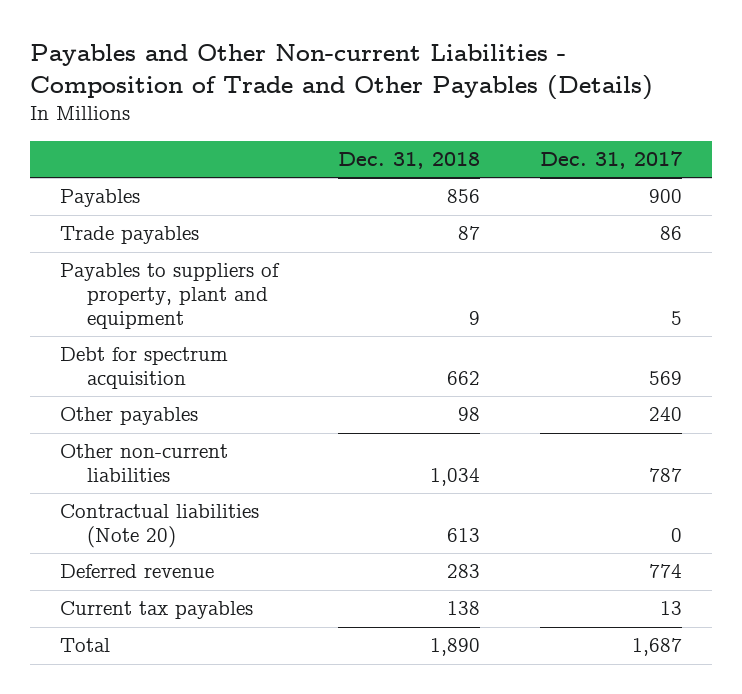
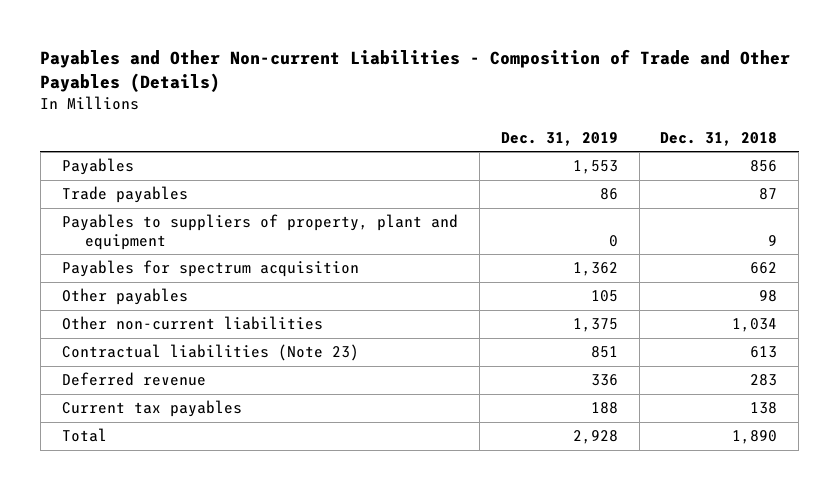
- | Dec. 31, 2018 | Dec. 31, 2017
+ | Dec. 31, 2019 | Dec. 31, 2018
- Debt for spectrum acquisition | 662 | 569
+ Payables for spectrum acquisition | 1,362 | 662
- Contractual liabilities (Note 20) | 613 | 0
+ Contractual liabilities (Note 23) | 851 | 613

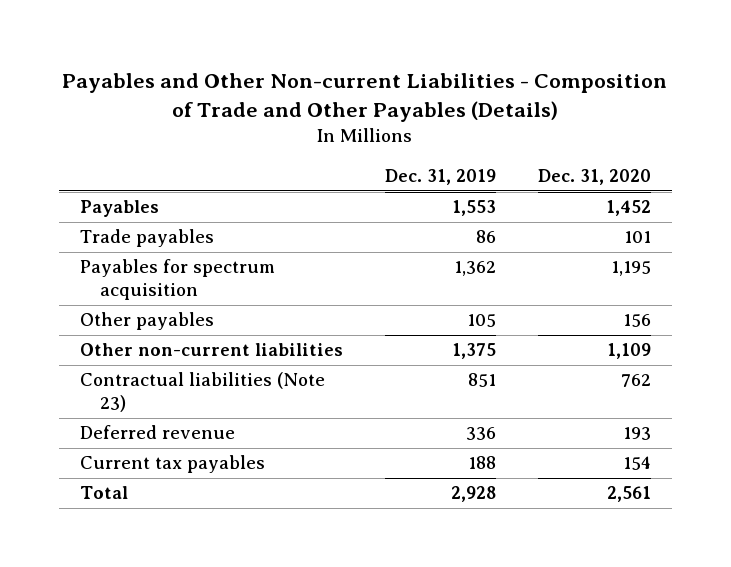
- | Dec. 31, 2019 | Dec. 31, 2018
+ | Dec. 31, 2019 | Dec. 31, 2020
- Payables to suppliers of property, plant and equipment | 0 | 9

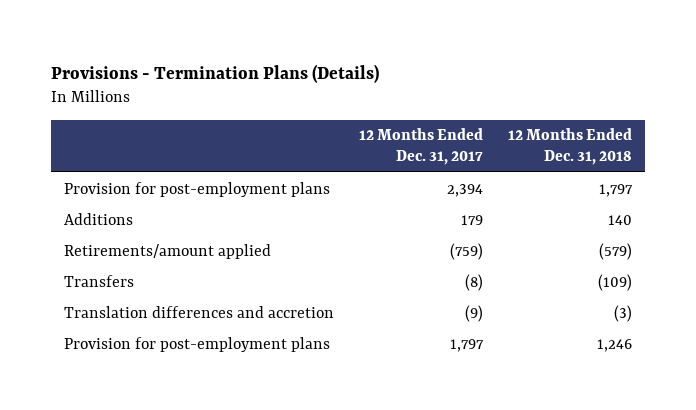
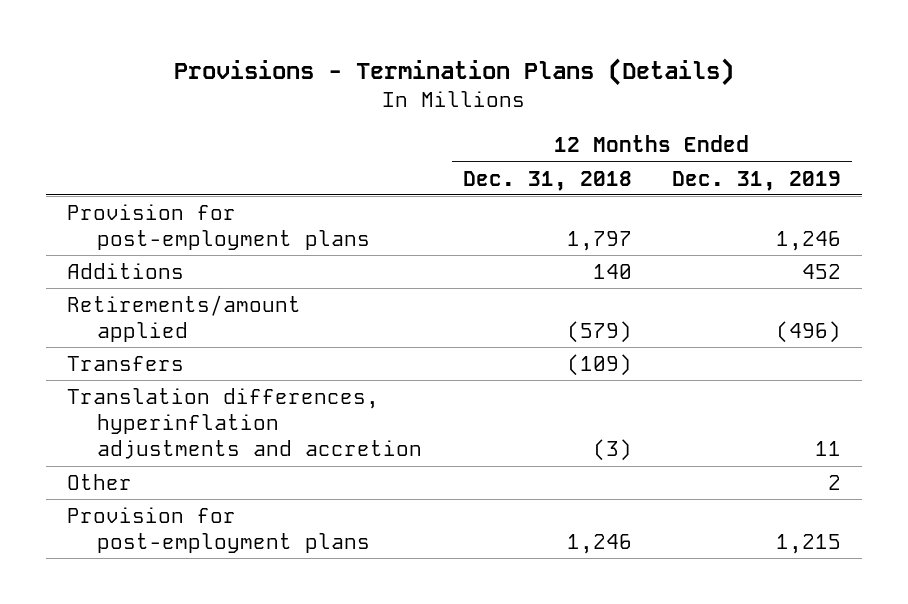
- | 12 Months Ended Dec. 31, 2017 | 12 Months Ended Dec. 31, 2018
+ | 12 Months Ended Dec. 31, 2018 | 12 Months Ended Dec. 31, 2019
- Translation differences and accretion | (9) | (3)
+ Translation differences, hyperinflation adjustments and accretion | (3) | 11
+ Other | | 2

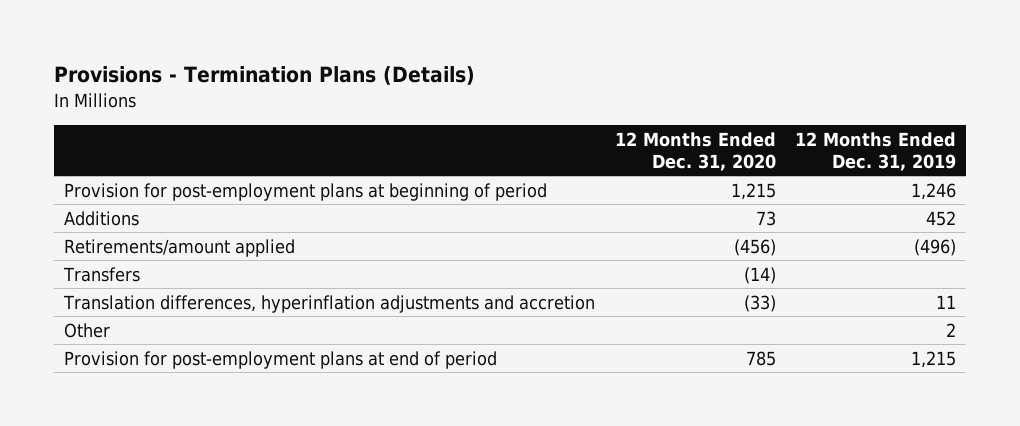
- | 12 Months Ended Dec. 31, 2018 | 12 Months Ended Dec. 31, 2019
+ | 12 Months Ended Dec. 31, 2020 | 12 Months Ended Dec. 31, 2019
- Provision for post-employment plans | 1,797 | 1,246
+ Provision for post-employment plans at beginning of period | 1,215 | 1,246
- Provision for post-employment plans | 1,246 | 1,215
+ Provision for post-employment plans at end of period | 785 | 1,215

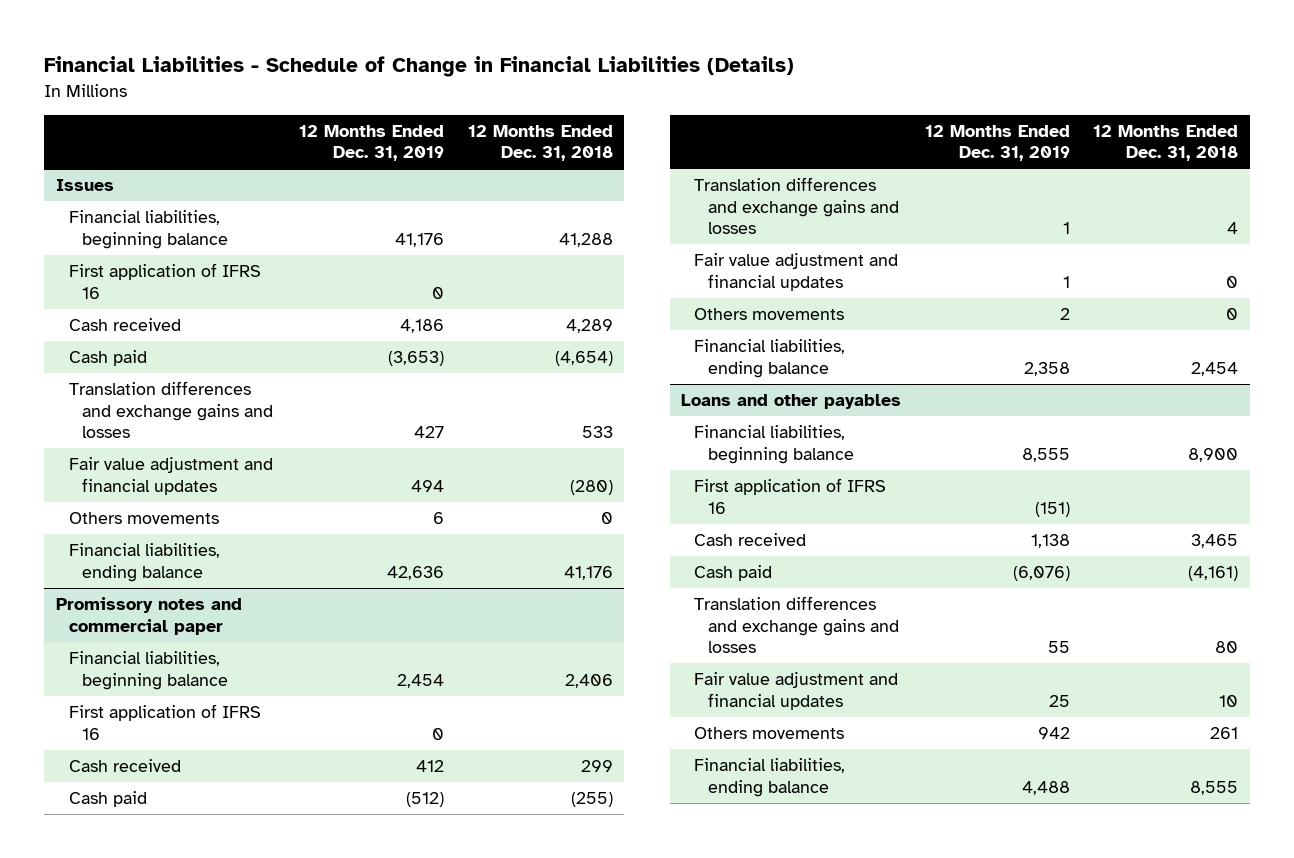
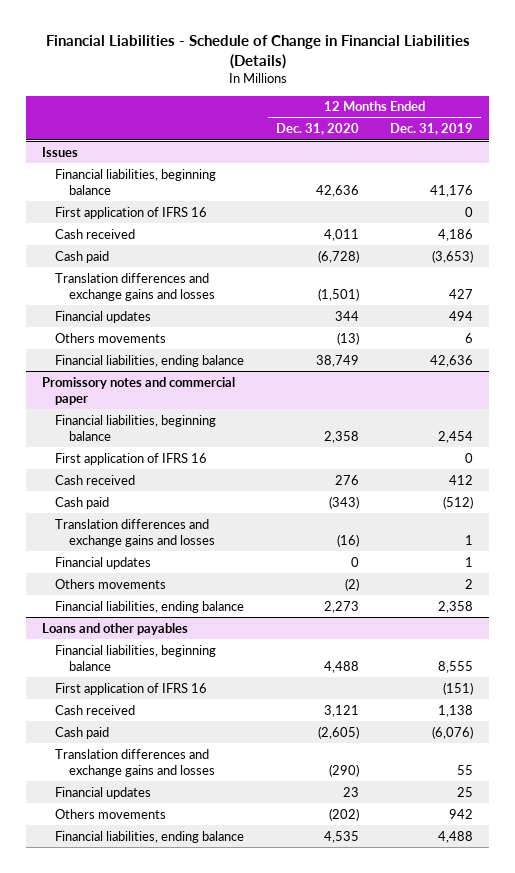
- | 12 Months Ended Dec. 31, 2019 | 12 Months Ended Dec. 31, 2018
+ | 12 Months Ended Dec. 31, 2020 | 12 Months Ended Dec. 31, 2019
@ Issues
- Fair value adjustment and financial updates | 494 | (280)
+ Financial updates | 344 | 494
@ Promissory notes and commercial paper
- Fair value adjustment and financial updates | 1 | 0
+ Financial updates | 0 | 1
@ Loans and other payables
- Fair value adjustment and financial updates | 25 | 10
+ Financial updates | 23 | 25

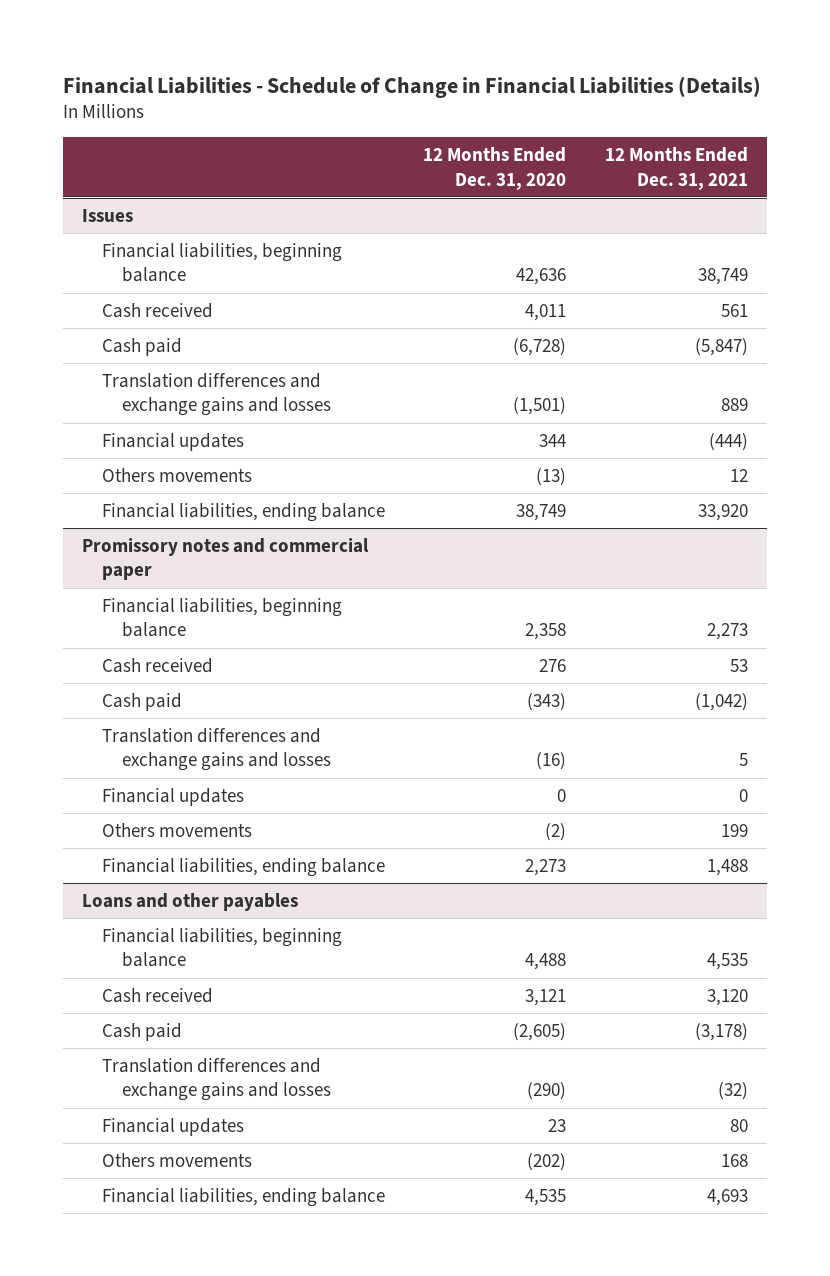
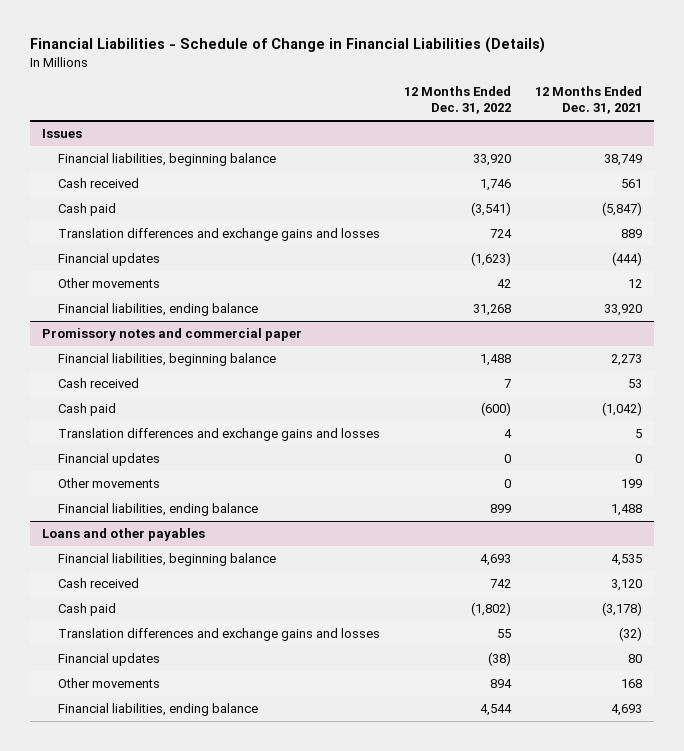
- | 12 Months Ended Dec. 31, 2020 | 12 Months Ended Dec. 31, 2021
+ | 12 Months Ended Dec. 31, 2022 | 12 Months Ended Dec. 31, 2021
@ Issues
- Others movements | (13) | 12
+ Other movements | 42 | 12
@ Promissory notes and commercial paper
- Others movements | (2) | 199
+ Other movements | 0 | 199
@ Loans and other payables
- Others movements | (202) | 168
+ Other movements | 894 | 168

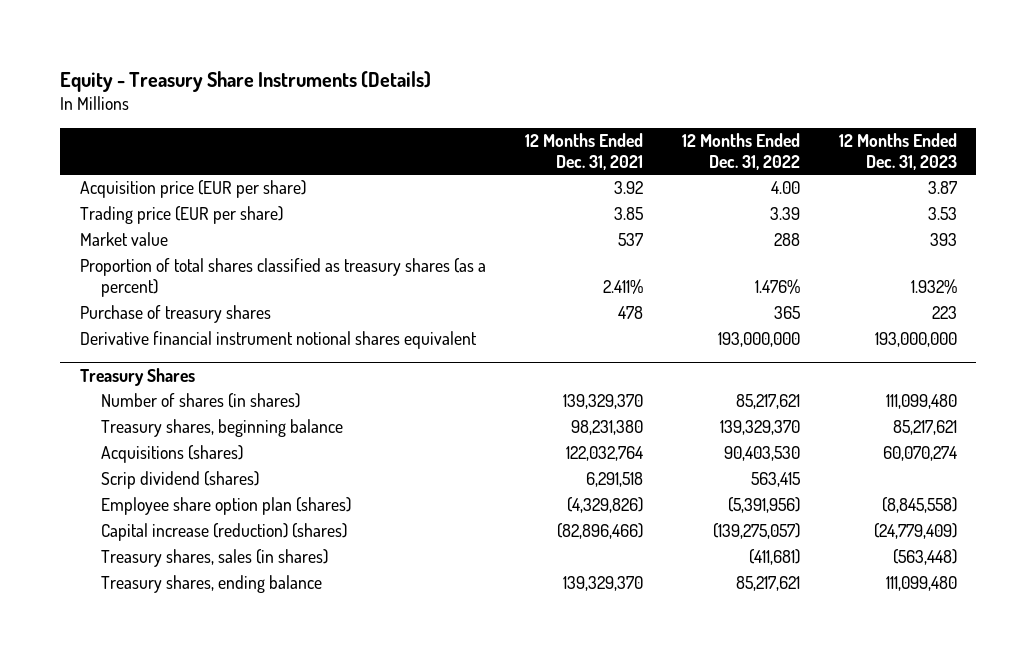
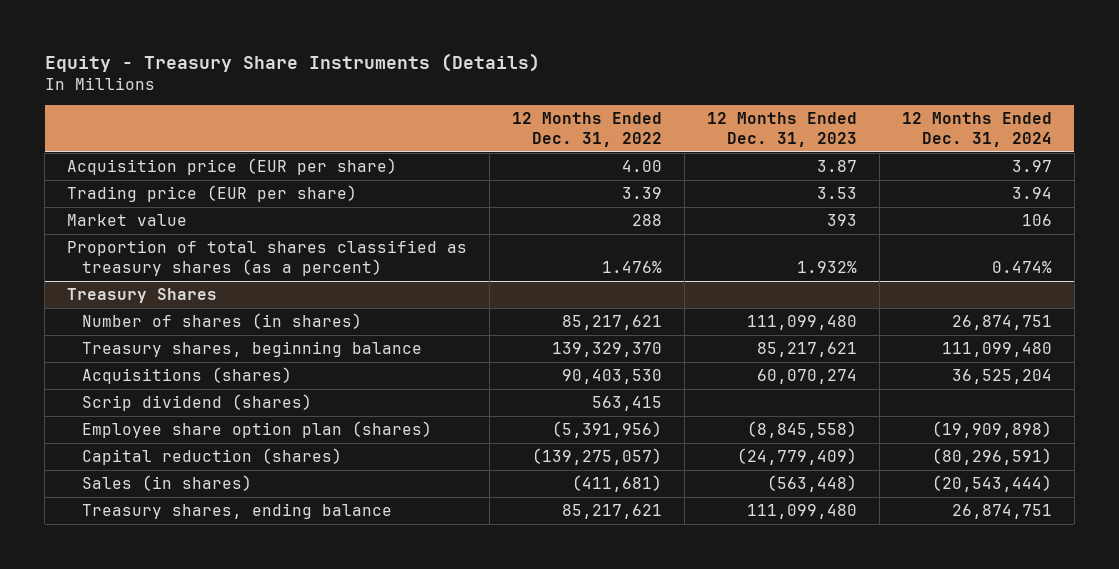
- | 12 Months Ended Dec. 31, 2021 | 12 Months Ended Dec. 31, 2022 | 12 Months Ended Dec. 31, 2023
+ | 12 Months Ended Dec. 31, 2022 | 12 Months Ended Dec. 31, 2023 | 12 Months Ended Dec. 31, 2024
- Purchase of treasury shares | 478 | 365 | 223
- Derivative financial instrument notional shares equivalent | | 193,000,000 | 193,000,000
@ Treasury Shares
- Capital increase (reduction) (shares) | (82,896,466) | (139,275,057) | (24,779,409)
- Treasury shares, sales (in shares) | | (411,681) | (563,448)
+ Capital reduction (shares) | (139,275,057) | (24,779,409) | (80,296,591)
+ Sales (in shares) | (411,681) | (563,448) | (20,543,444)

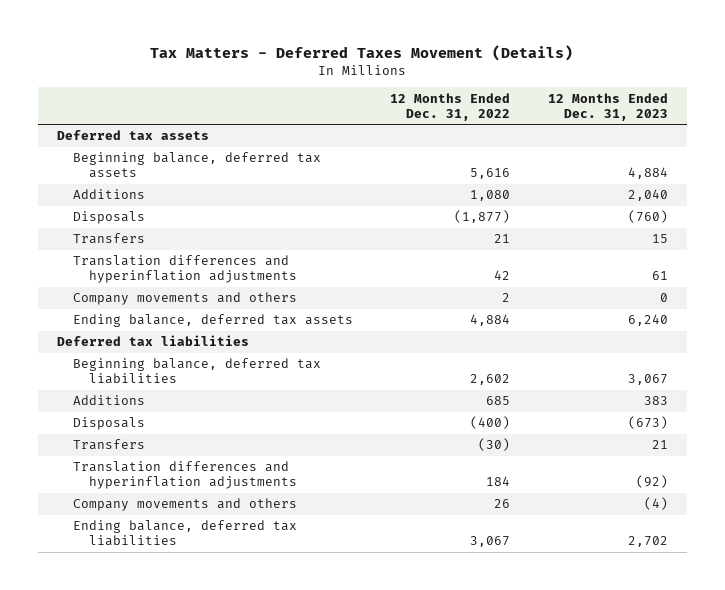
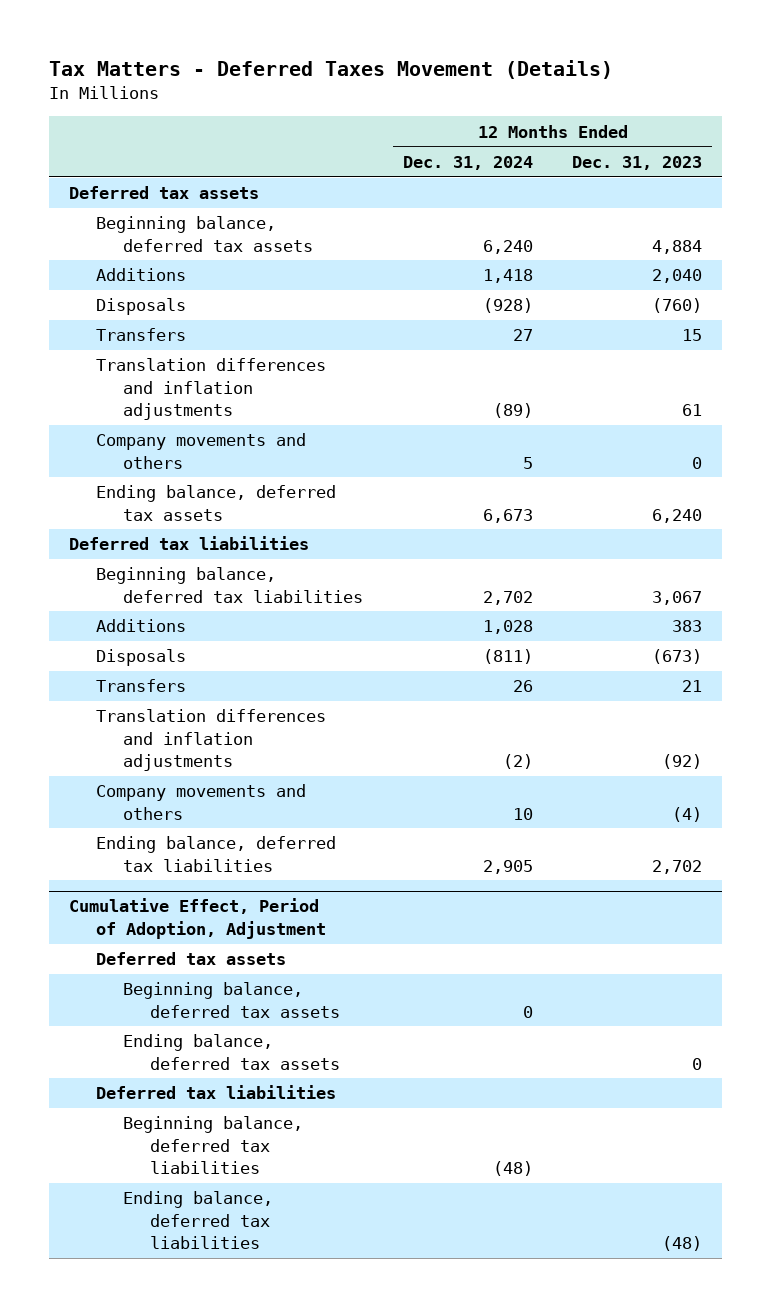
- | 12 Months Ended Dec. 31, 2022 | 12 Months Ended Dec. 31, 2023
+ | 12 Months Ended Dec. 31, 2024 | 12 Months Ended Dec. 31, 2023
- Translation differences and hyperinflation adjustments | 42 | 61
+ Translation differences and inflation adjustments | (89) | 61
- Translation differences and hyperinflation adjustments | 184 | (92)
+ Translation differences and inflation adjustments | (2) | (92)
+ Cumulative Effect, Period of Adoption, Adjustment
+ Deferred tax assets
+ Beginning balance, deferred tax assets | 0 |
+ Ending balance, deferred tax assets | | 0
+ Deferred tax liabilities
+ Beginning balance, deferred tax liabilities | (48) |
+ Ending balance, deferred tax liabilities | | (48)

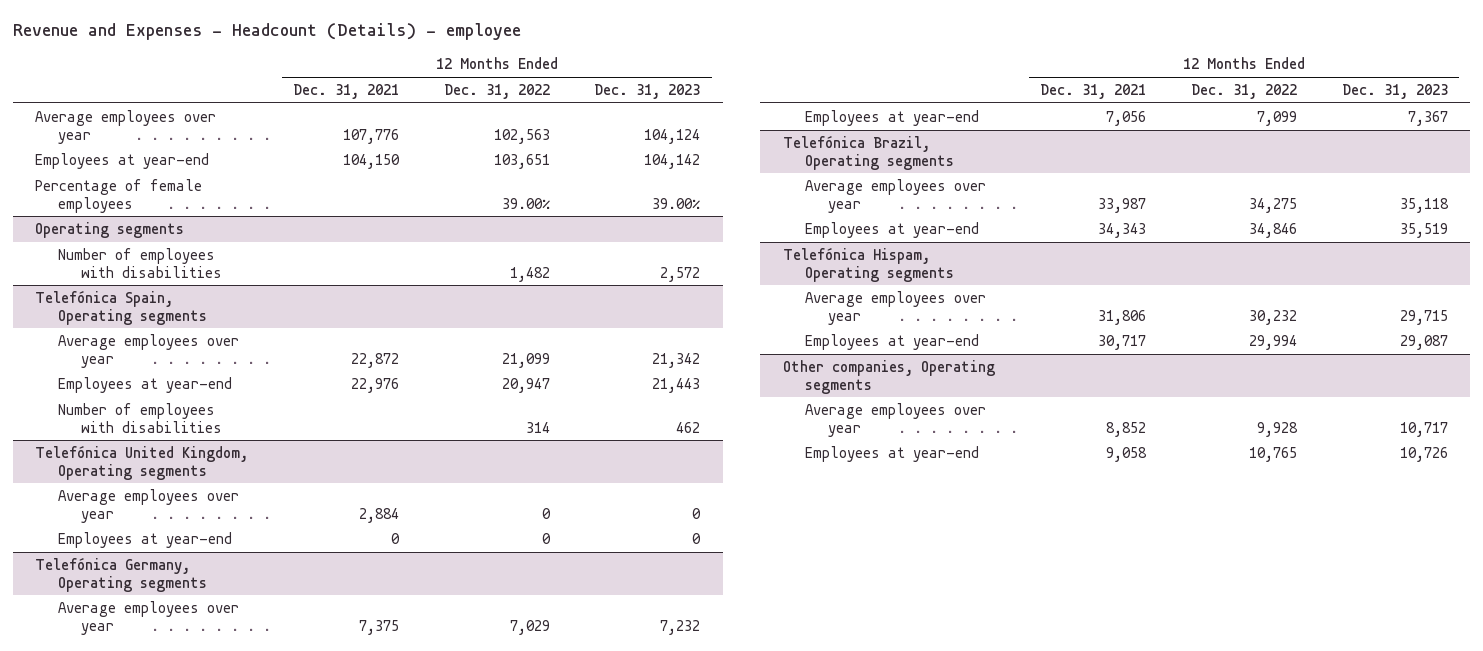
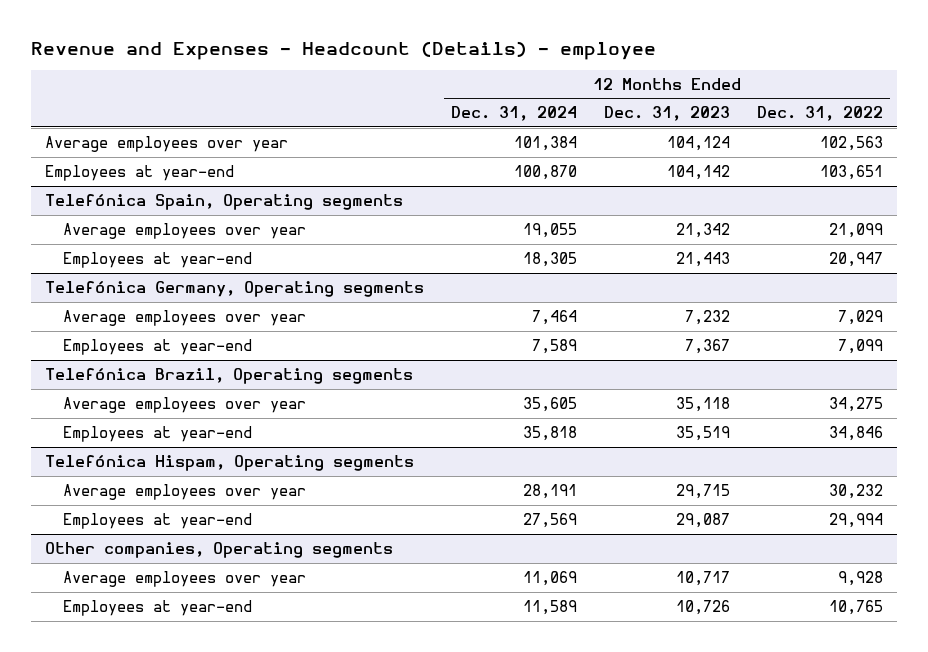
- | 12 Months Ended Dec. 31, 2021 | 12 Months Ended Dec. 31, 2022 | 12 Months Ended Dec. 31, 2023
+ | 12 Months Ended Dec. 31, 2024 | 12 Months Ended Dec. 31, 2023 | 12 Months Ended Dec. 31, 2022
- Percentage of female employees | | 39.00% | 39.00%
- Operating segments
- Number of employees with disabilities | | 1,482 | 2,572
@ Telefónica Spain, Operating segments
- Number of employees with disabilities | | 314 | 462
- Telefónica United Kingdom, Operating segments
- Average employees over year | 2,884 | 0 | 0
- Employees at year-end | 0 | 0 | 0

